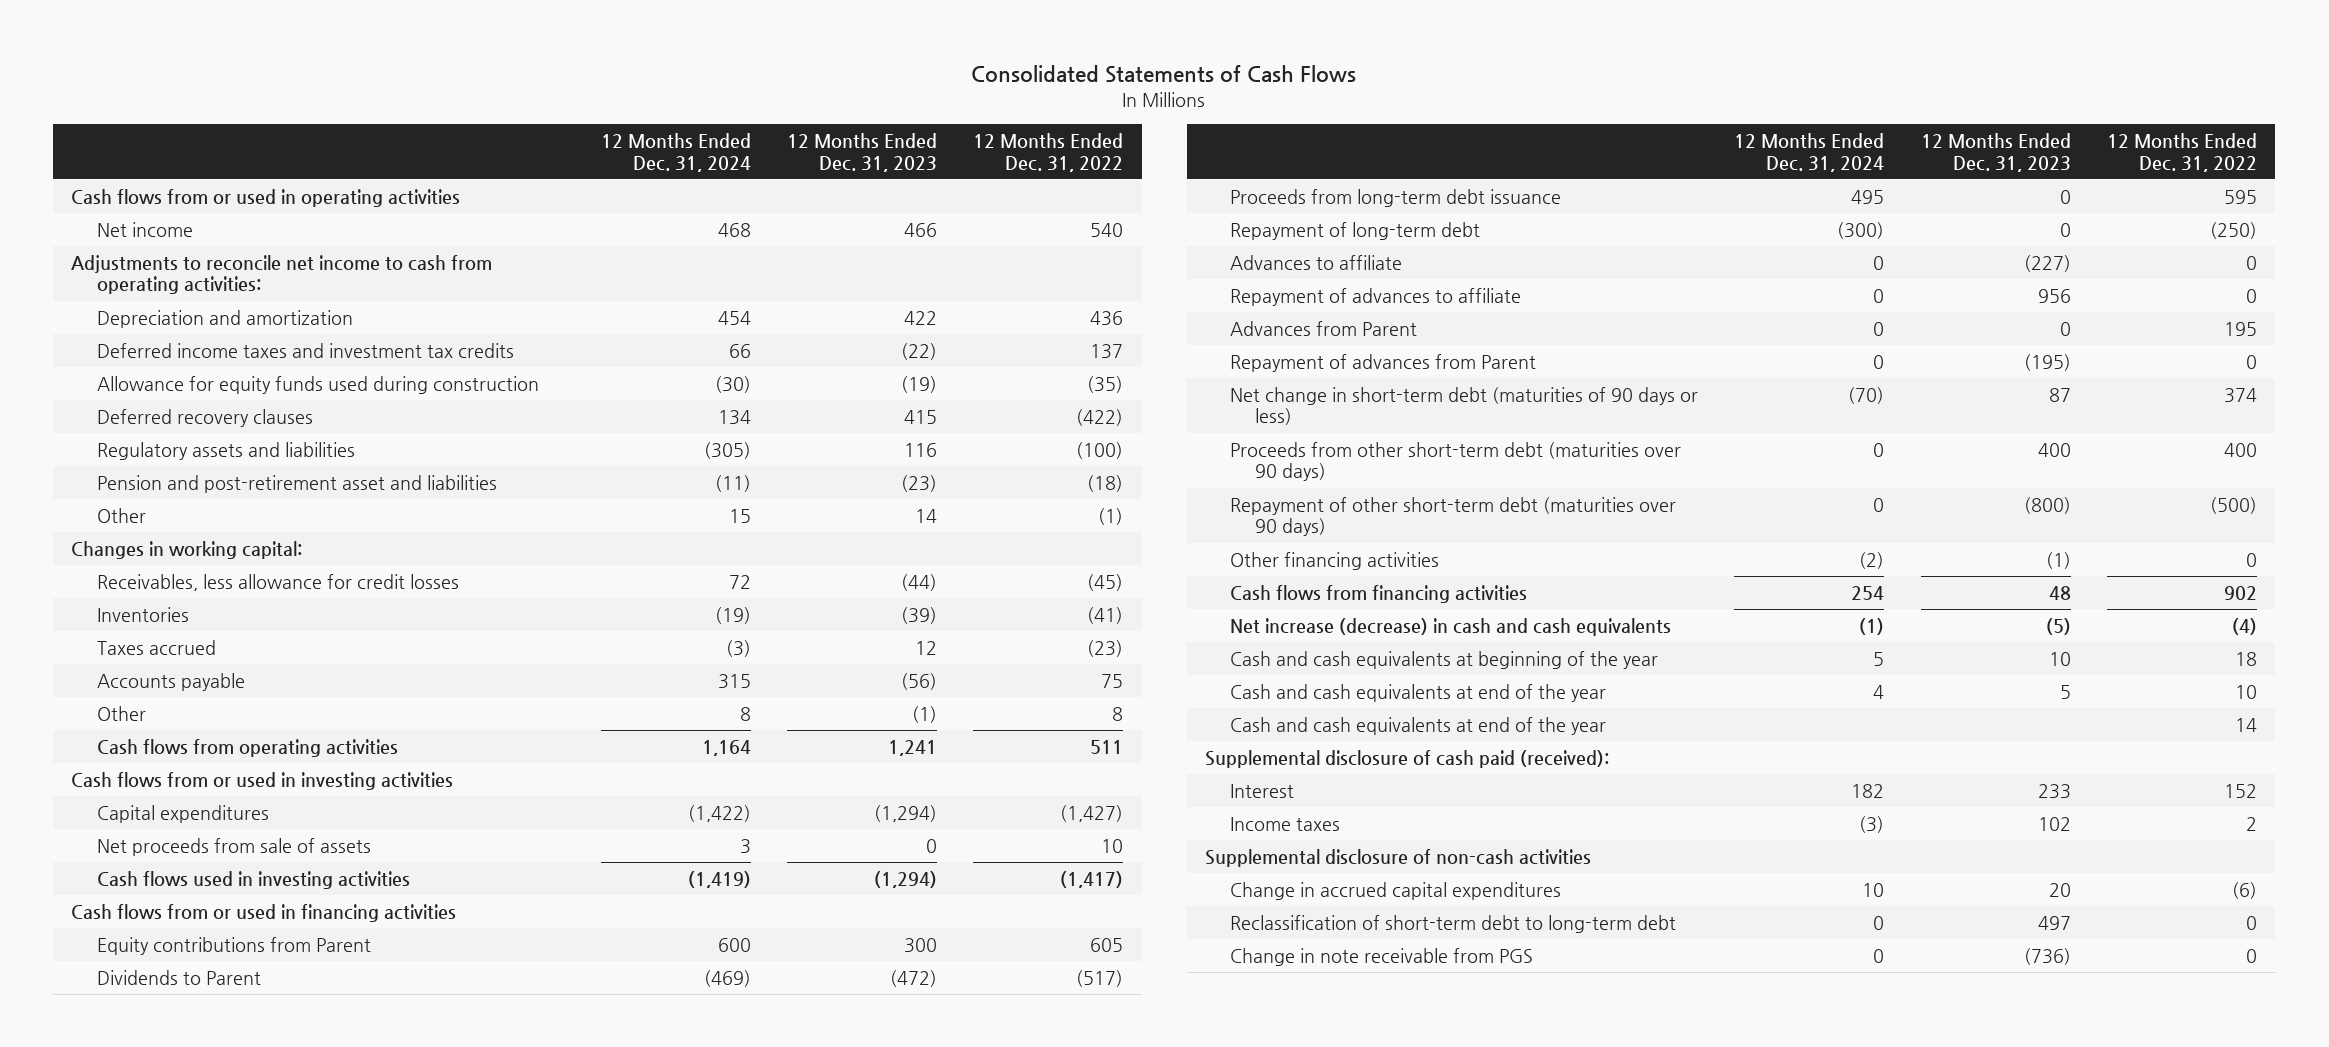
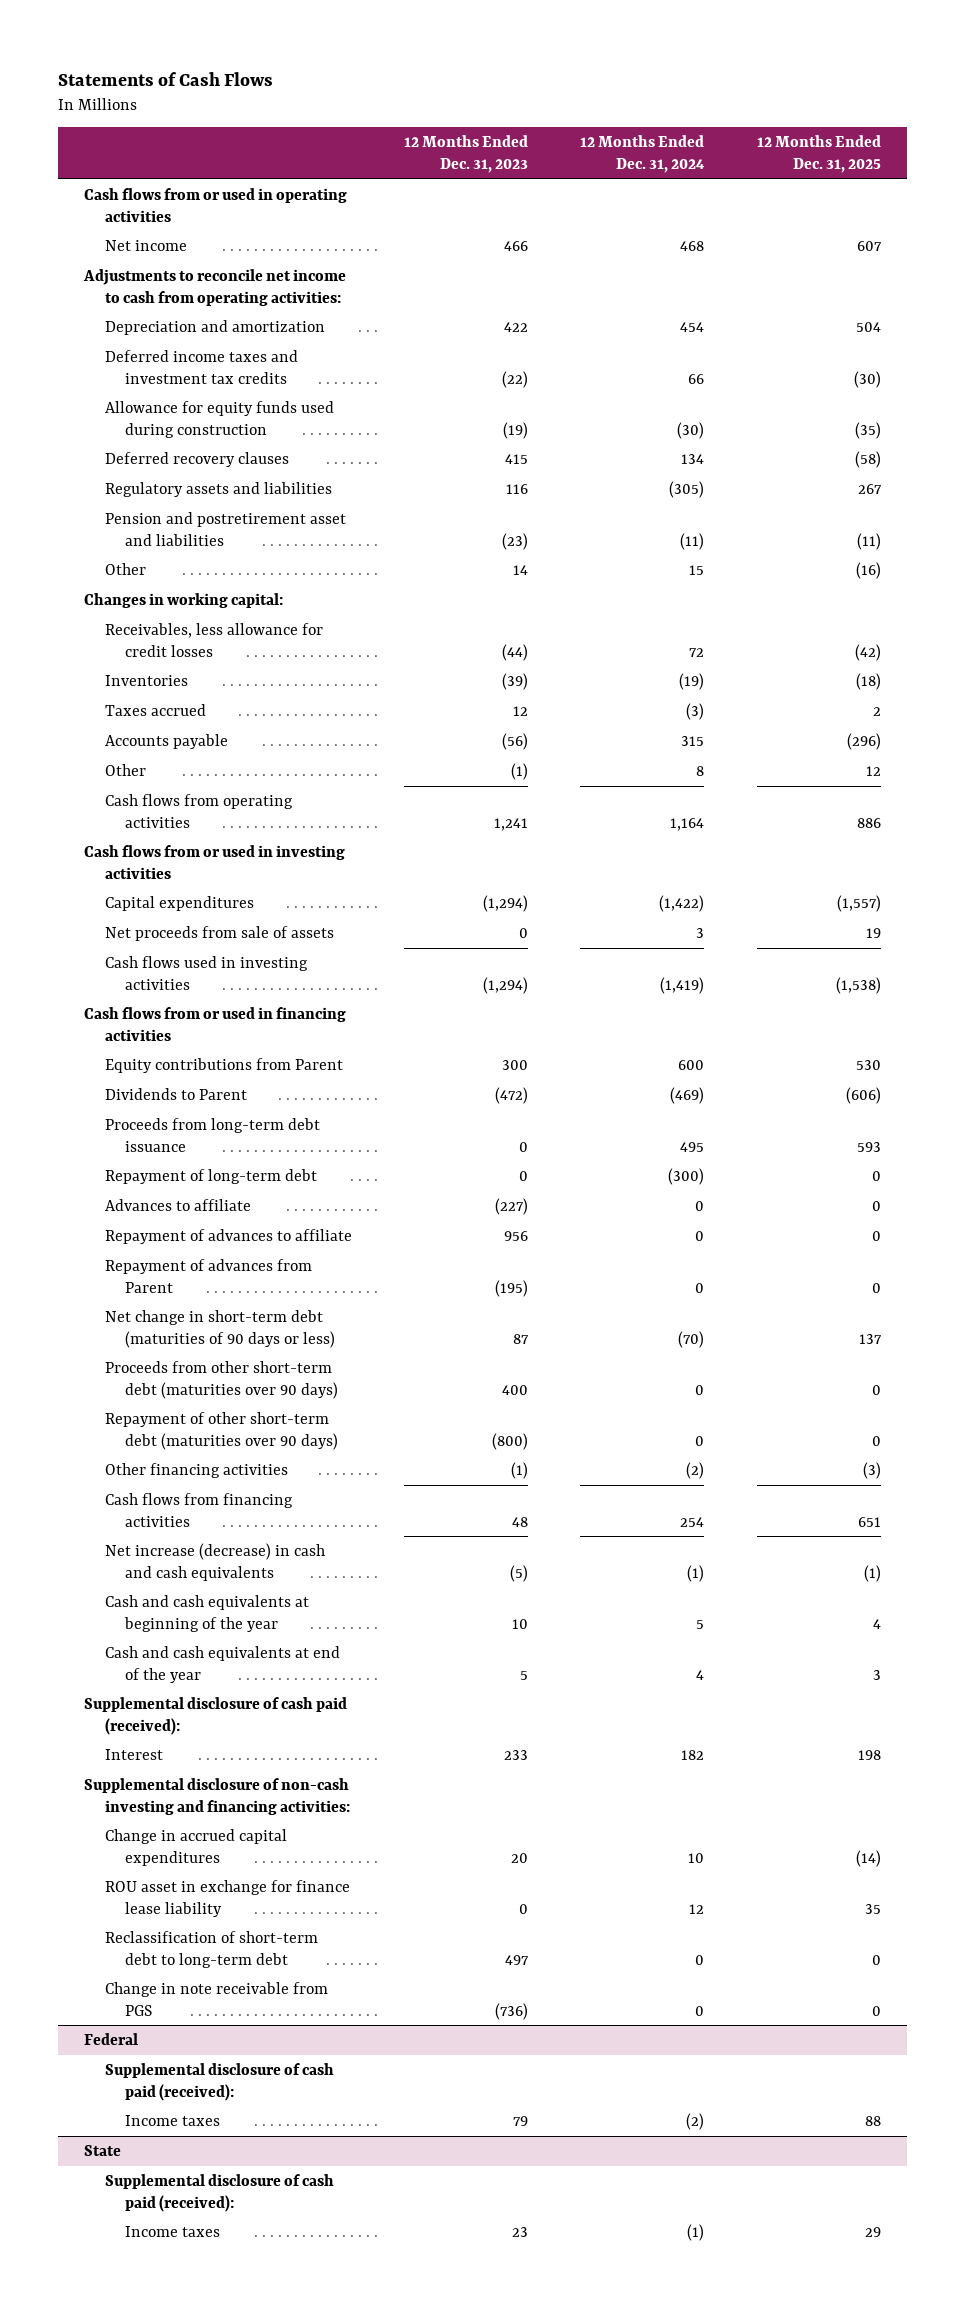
- Consolidated Statements of Cash Flows
+ Statements of Cash Flows
- | 12 Months Ended Dec. 31, 2024 | 12 Months Ended Dec. 31, 2023 | 12 Months Ended Dec. 31, 2022
+ | 12 Months Ended Dec. 31, 2023 | 12 Months Ended Dec. 31, 2024 | 12 Months Ended Dec. 31, 2025
- Pension and post-retirement asset and liabilities | (11) | (23) | (18)
+ Pension and postretirement asset and liabilities | (23) | (11) | (11)
- Advances from Parent | 0 | 0 | 195
- Cash and cash equivalents at end of the year | | | 14
- Income taxes | (3) | 102 | 2
- Supplemental disclosure of non-cash activities
+ Supplemental disclosure of non-cash investing and financing activities:
+ ROU asset in exchange for finance lease liability | 0 | 12 | 35
+ Federal
+ Supplemental disclosure of cash paid (received):
+ Income taxes | 79 | (2) | 88
+ State
+ Supplemental disclosure of cash paid (received):
+ Income taxes | 23 | (1) | 29

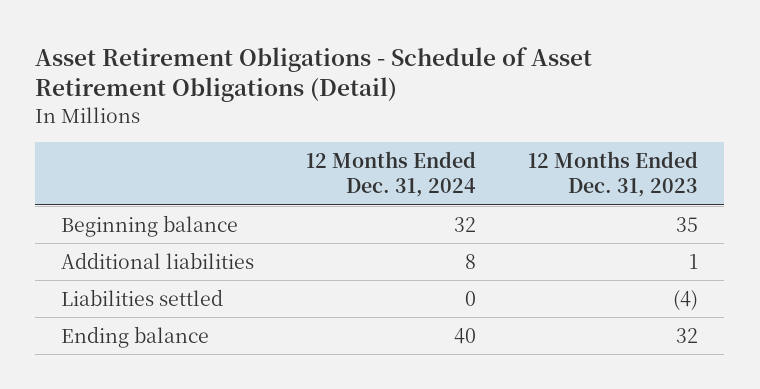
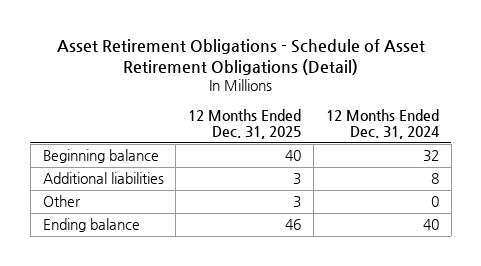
- | 12 Months Ended Dec. 31, 2024 | 12 Months Ended Dec. 31, 2023
+ | 12 Months Ended Dec. 31, 2025 | 12 Months Ended Dec. 31, 2024
- Liabilities settled | 0 | (4)
+ Other | 3 | 0

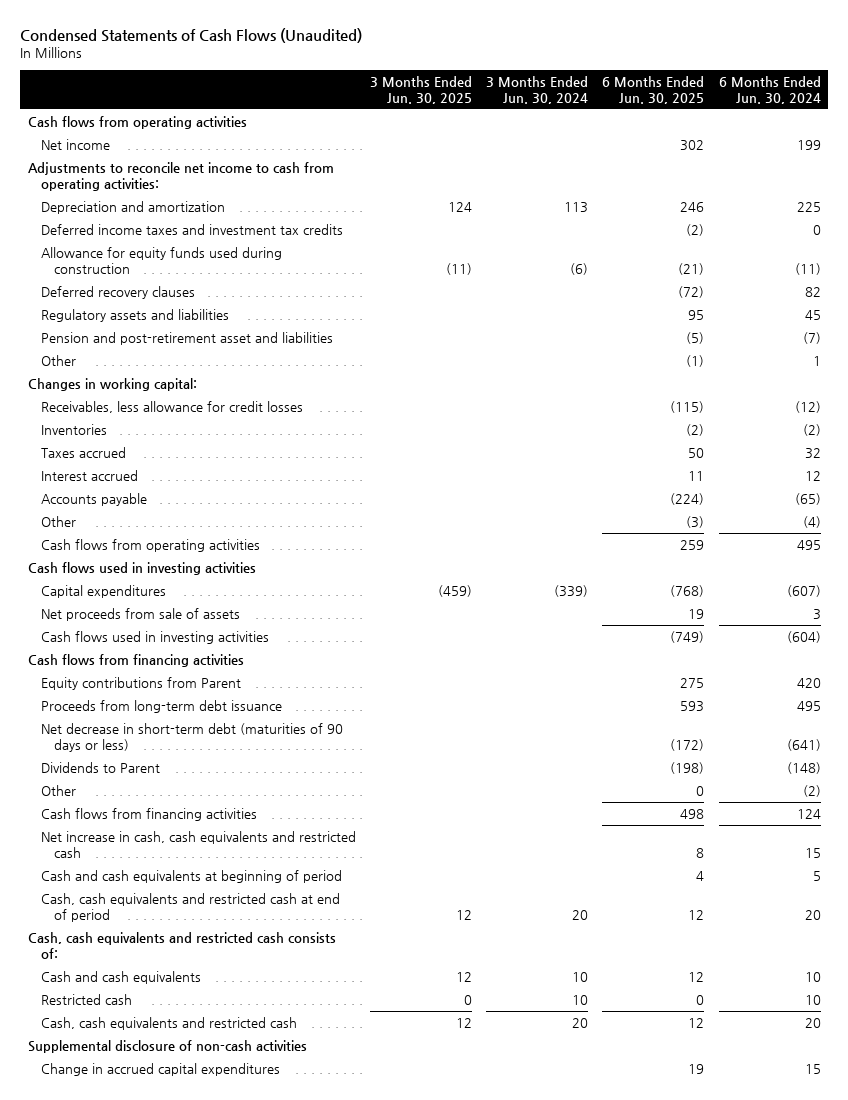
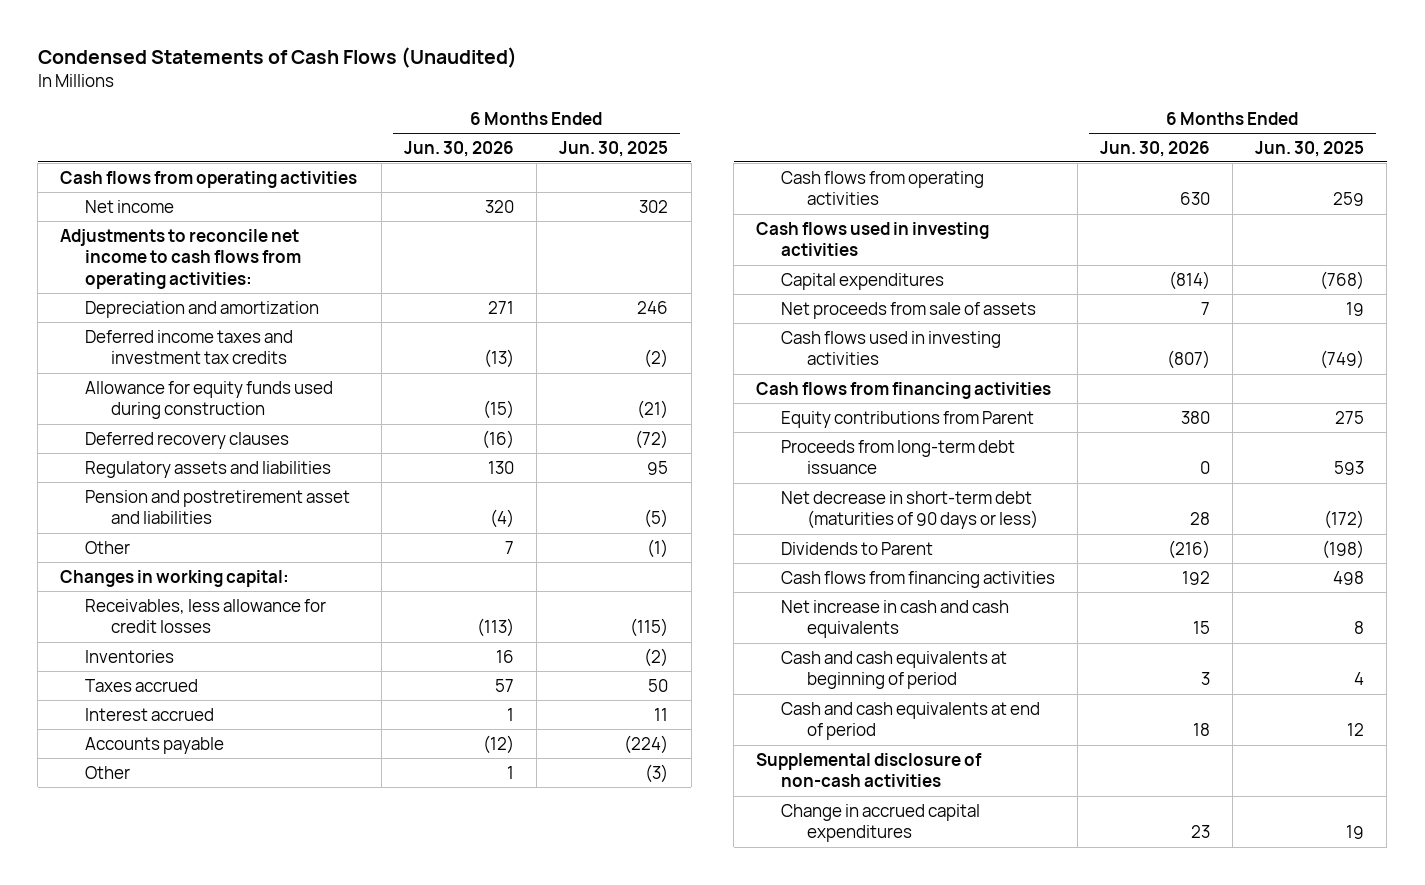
- | 3 Months Ended Jun. 30, 2025 | 3 Months Ended Jun. 30, 2024 | 6 Months Ended Jun. 30, 2025 | 6 Months Ended Jun. 30, 2024
+ | 6 Months Ended Jun. 30, 2026 | 6 Months Ended Jun. 30, 2025
- Adjustments to reconcile net income to cash from operating activities:
+ Adjustments to reconcile net income to cash flows from operating activities:
- Pension and post-retirement asset and liabilities | | | (5) | (7)
+ Pension and postretirement asset and liabilities | (4) | (5)
- Other | | | 0 | (2)
- Net increase in cash, cash equivalents and restricted cash | | | 8 | 15
+ Net increase in cash and cash equivalents | 15 | 8
- Cash, cash equivalents and restricted cash at end of period | 12 | 20 | 12 | 20
- Cash, cash equivalents and restricted cash consists of:
- Cash and cash equivalents | 12 | 10 | 12 | 10
- Restricted cash | 0 | 10 | 0 | 10
- Cash, cash equivalents and restricted cash | 12 | 20 | 12 | 20
+ Cash and cash equivalents at end of period | 18 | 12

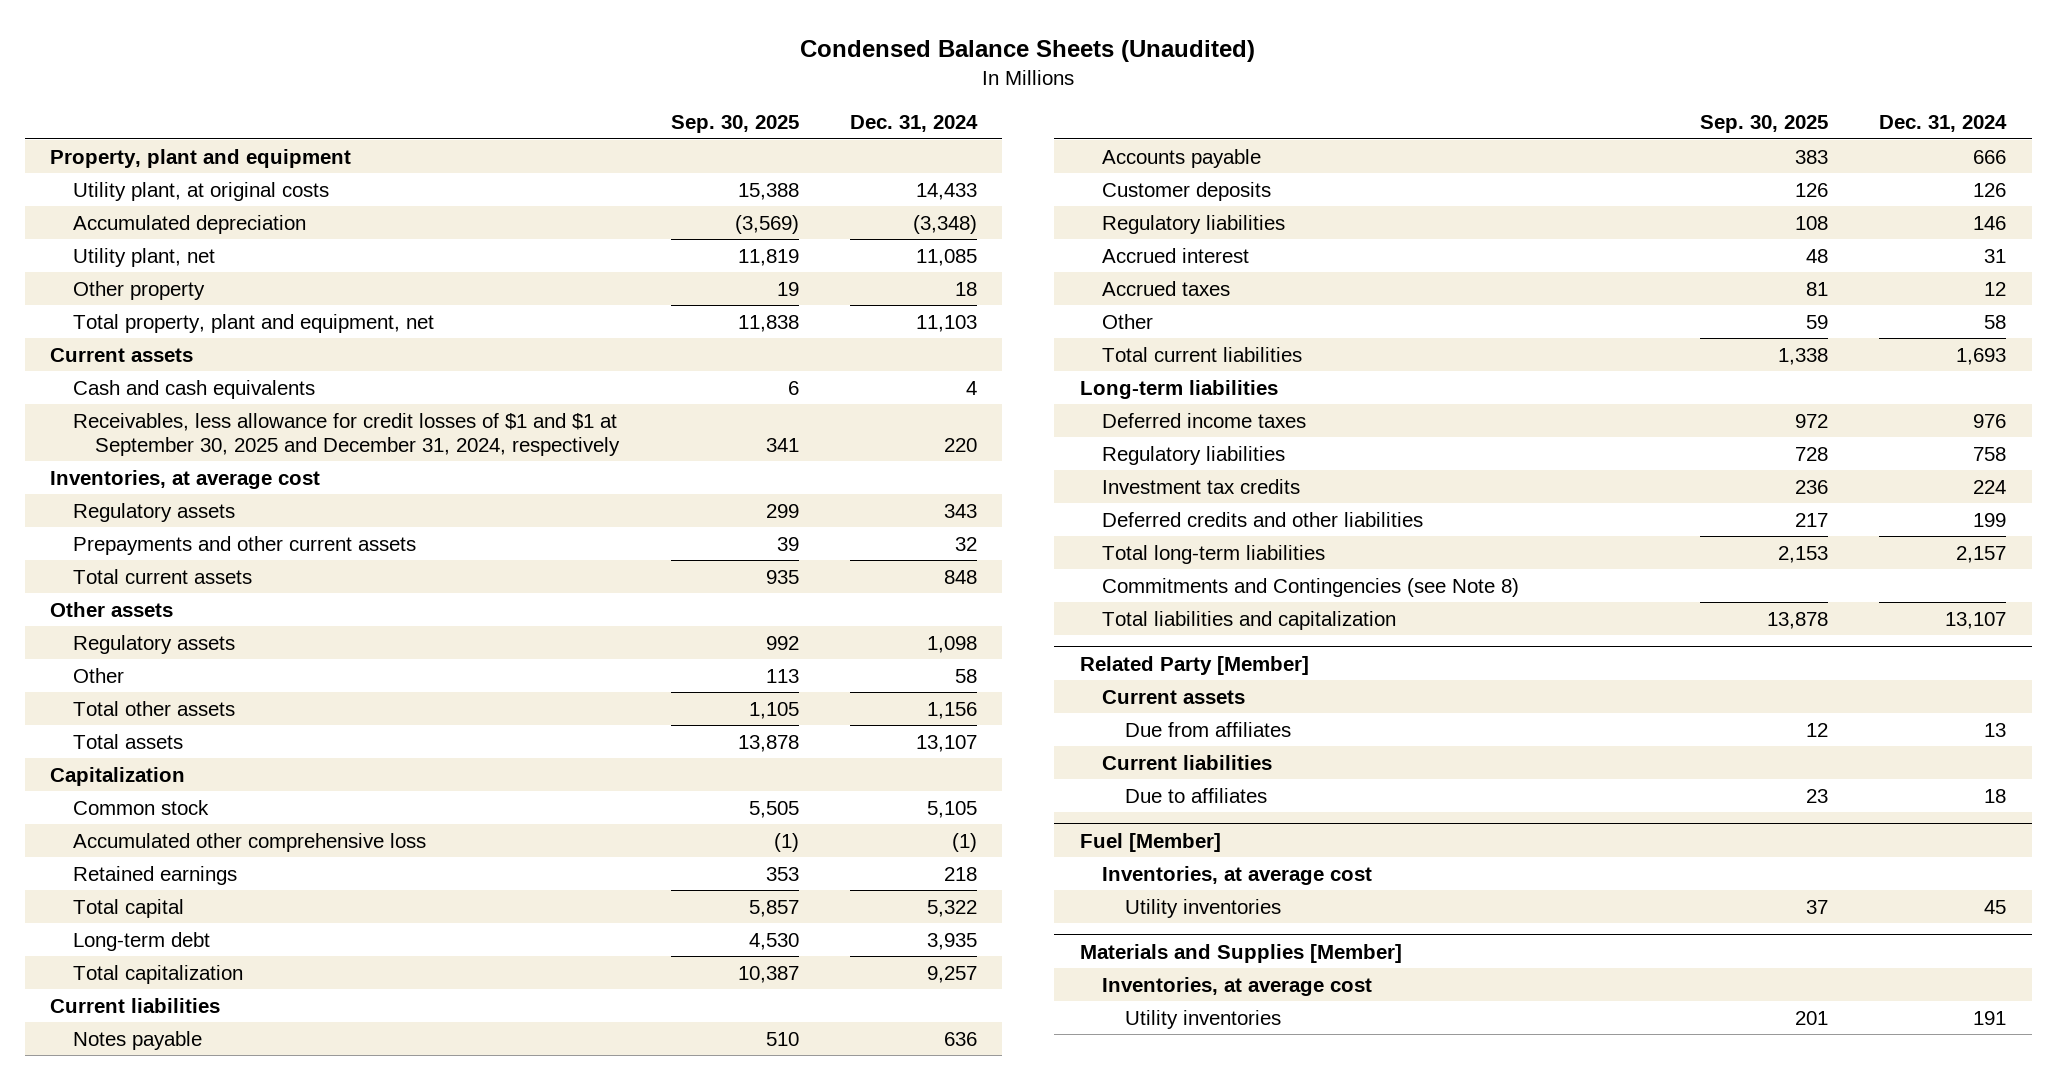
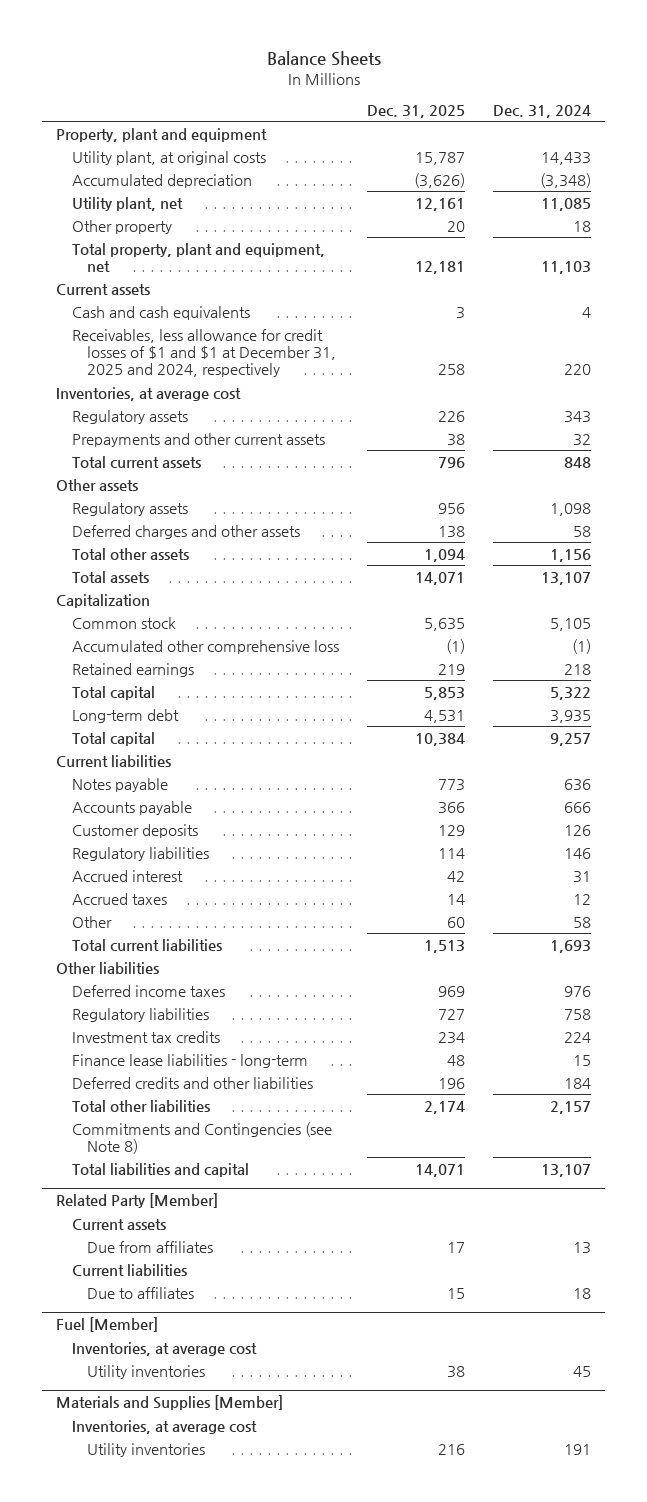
- Condensed Balance Sheets (Unaudited)
+ Balance Sheets
- | Sep. 30, 2025 | Dec. 31, 2024
+ | Dec. 31, 2025 | Dec. 31, 2024
- Receivables, less allowance for credit losses of $1 and $1 at September 30, 2025 and December 31, 2024, respectively | 341 | 220
+ Receivables, less allowance for credit losses of $1 and $1 at December 31, 2025 and 2024, respectively | 258 | 220
- Other | 113 | 58
+ Deferred charges and other assets | 138 | 58
- Total capitalization | 10,387 | 9,257
+ Total capital | 10,384 | 9,257
- Long-term liabilities
+ Other liabilities
- Deferred credits and other liabilities | 217 | 199
- Total long-term liabilities | 2,153 | 2,157
+ Finance lease liabilities - long-term | 48 | 15
+ Deferred credits and other liabilities | 196 | 184
+ Total other liabilities | 2,174 | 2,157
- Total liabilities and capitalization | 13,878 | 13,107
+ Total liabilities and capital | 14,071 | 13,107

